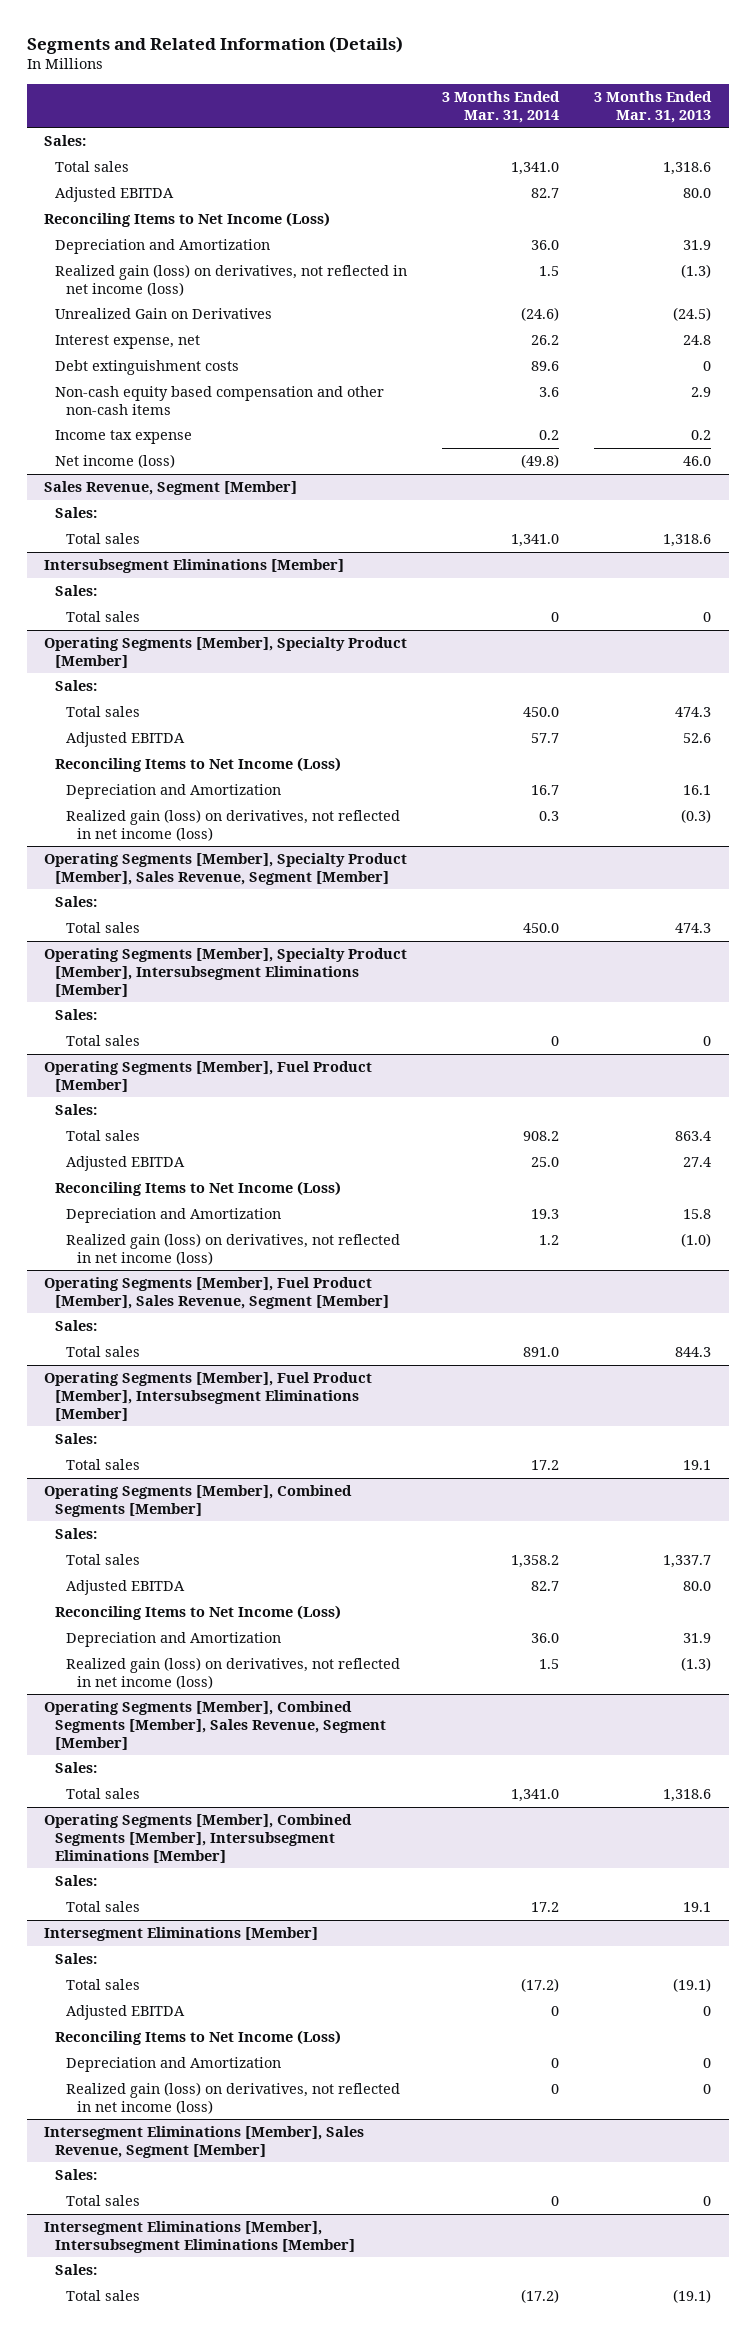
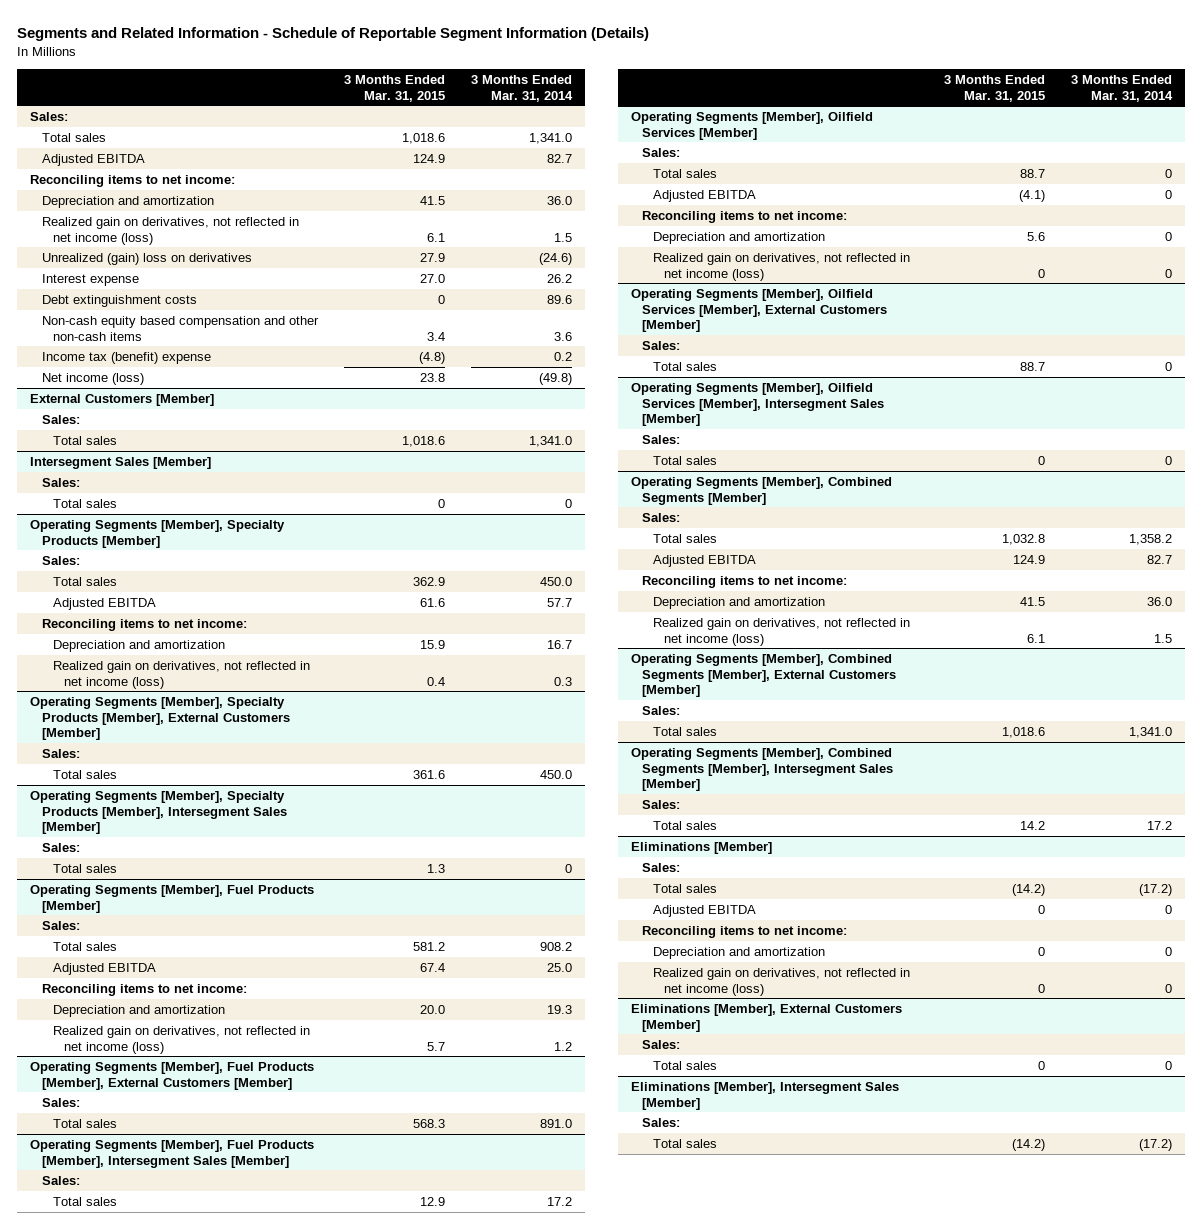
- Segments and Related Information (Details)
+ Segments and Related Information - Schedule of Reportable Segment Information (Details)
- | 3 Months Ended Mar. 31, 2014 | 3 Months Ended Mar. 31, 2013
+ | 3 Months Ended Mar. 31, 2015 | 3 Months Ended Mar. 31, 2014
- Reconciling Items to Net Income (Loss)
- Depreciation and Amortization | 36.0 | 31.9
- Realized gain (loss) on derivatives, not reflected in net income (loss) | 1.5 | (1.3)
- Unrealized Gain on Derivatives | (24.6) | (24.5)
- Interest expense, net | 26.2 | 24.8
+ Reconciling items to net income:
+ Depreciation and amortization | 41.5 | 36.0
+ Realized gain on derivatives, not reflected in net income (loss) | 6.1 | 1.5
+ Unrealized (gain) loss on derivatives | 27.9 | (24.6)
+ Interest expense | 27.0 | 26.2
- Income tax expense | 0.2 | 0.2
+ Income tax (benefit) expense | (4.8) | 0.2
- Sales Revenue, Segment [Member]
+ External Customers [Member]
- Intersubsegment Eliminations [Member]
+ Intersegment Sales [Member]
- Operating Segments [Member], Specialty Product [Member]
+ Operating Segments [Member], Specialty Products [Member]
- Reconciling Items to Net Income (Loss)
- Depreciation and Amortization | 16.7 | 16.1
- Realized gain (loss) on derivatives, not reflected in net income (loss) | 0.3 | (0.3)
- Operating Segments [Member], Specialty Product [Member], Sales Revenue, Segment [Member]
+ Reconciling items to net income:
+ Depreciation and amortization | 15.9 | 16.7
+ Realized gain on derivatives, not reflected in net income (loss) | 0.4 | 0.3
+ Operating Segments [Member], Specialty Products [Member], External Customers [Member]
- Operating Segments [Member], Specialty Product [Member], Intersubsegment Eliminations [Member]
+ Operating Segments [Member], Specialty Products [Member], Intersegment Sales [Member]
- Operating Segments [Member], Fuel Product [Member]
+ Operating Segments [Member], Fuel Products [Member]
- Reconciling Items to Net Income (Loss)
- Depreciation and Amortization | 19.3 | 15.8
- Realized gain (loss) on derivatives, not reflected in net income (loss) | 1.2 | (1.0)
- Operating Segments [Member], Fuel Product [Member], Sales Revenue, Segment [Member]
+ Reconciling items to net income:
+ Depreciation and amortization | 20.0 | 19.3
+ Realized gain on derivatives, not reflected in net income (loss) | 5.7 | 1.2
+ Operating Segments [Member], Fuel Products [Member], External Customers [Member]
- Operating Segments [Member], Fuel Product [Member], Intersubsegment Eliminations [Member]
+ Operating Segments [Member], Fuel Products [Member], Intersegment Sales [Member]
+ Operating Segments [Member], Oilfield Services [Member]
+ Sales:
+ Total sales | 88.7 | 0
+ Adjusted EBITDA | (4.1) | 0
+ Reconciling items to net income:
+ Depreciation and amortization | 5.6 | 0
+ Realized gain on derivatives, not reflected in net income (loss) | 0 | 0
+ Operating Segments [Member], Oilfield Services [Member], External Customers [Member]
+ Sales:
+ Total sales | 88.7 | 0
+ Operating Segments [Member], Oilfield Services [Member], Intersegment Sales [Member]
+ Sales:
+ Total sales | 0 | 0
@ Operating Segments [Member], Combined Segments [Member]
- Reconciling Items to Net Income (Loss)
- Depreciation and Amortization | 36.0 | 31.9
- Realized gain (loss) on derivatives, not reflected in net income (loss) | 1.5 | (1.3)
- Operating Segments [Member], Combined Segments [Member], Sales Revenue, Segment [Member]
@ Operating Segments [Member], Combined Segments [Member]
+ Reconciling items to net income:
+ Depreciation and amortization | 41.5 | 36.0
+ Realized gain on derivatives, not reflected in net income (loss) | 6.1 | 1.5
+ Operating Segments [Member], Combined Segments [Member], External Customers [Member]
- Operating Segments [Member], Combined Segments [Member], Intersubsegment Eliminations [Member]
+ Operating Segments [Member], Combined Segments [Member], Intersegment Sales [Member]
- Intersegment Eliminations [Member]
+ Eliminations [Member]
- Reconciling Items to Net Income (Loss)
- Depreciation and Amortization | 0 | 0
- Realized gain (loss) on derivatives, not reflected in net income (loss) | 0 | 0
- Intersegment Eliminations [Member], Sales Revenue, Segment [Member]
+ Reconciling items to net income:
+ Depreciation and amortization | 0 | 0
+ Realized gain on derivatives, not reflected in net income (loss) | 0 | 0
+ Eliminations [Member], External Customers [Member]
- Intersegment Eliminations [Member], Intersubsegment Eliminations [Member]
+ Eliminations [Member], Intersegment Sales [Member]

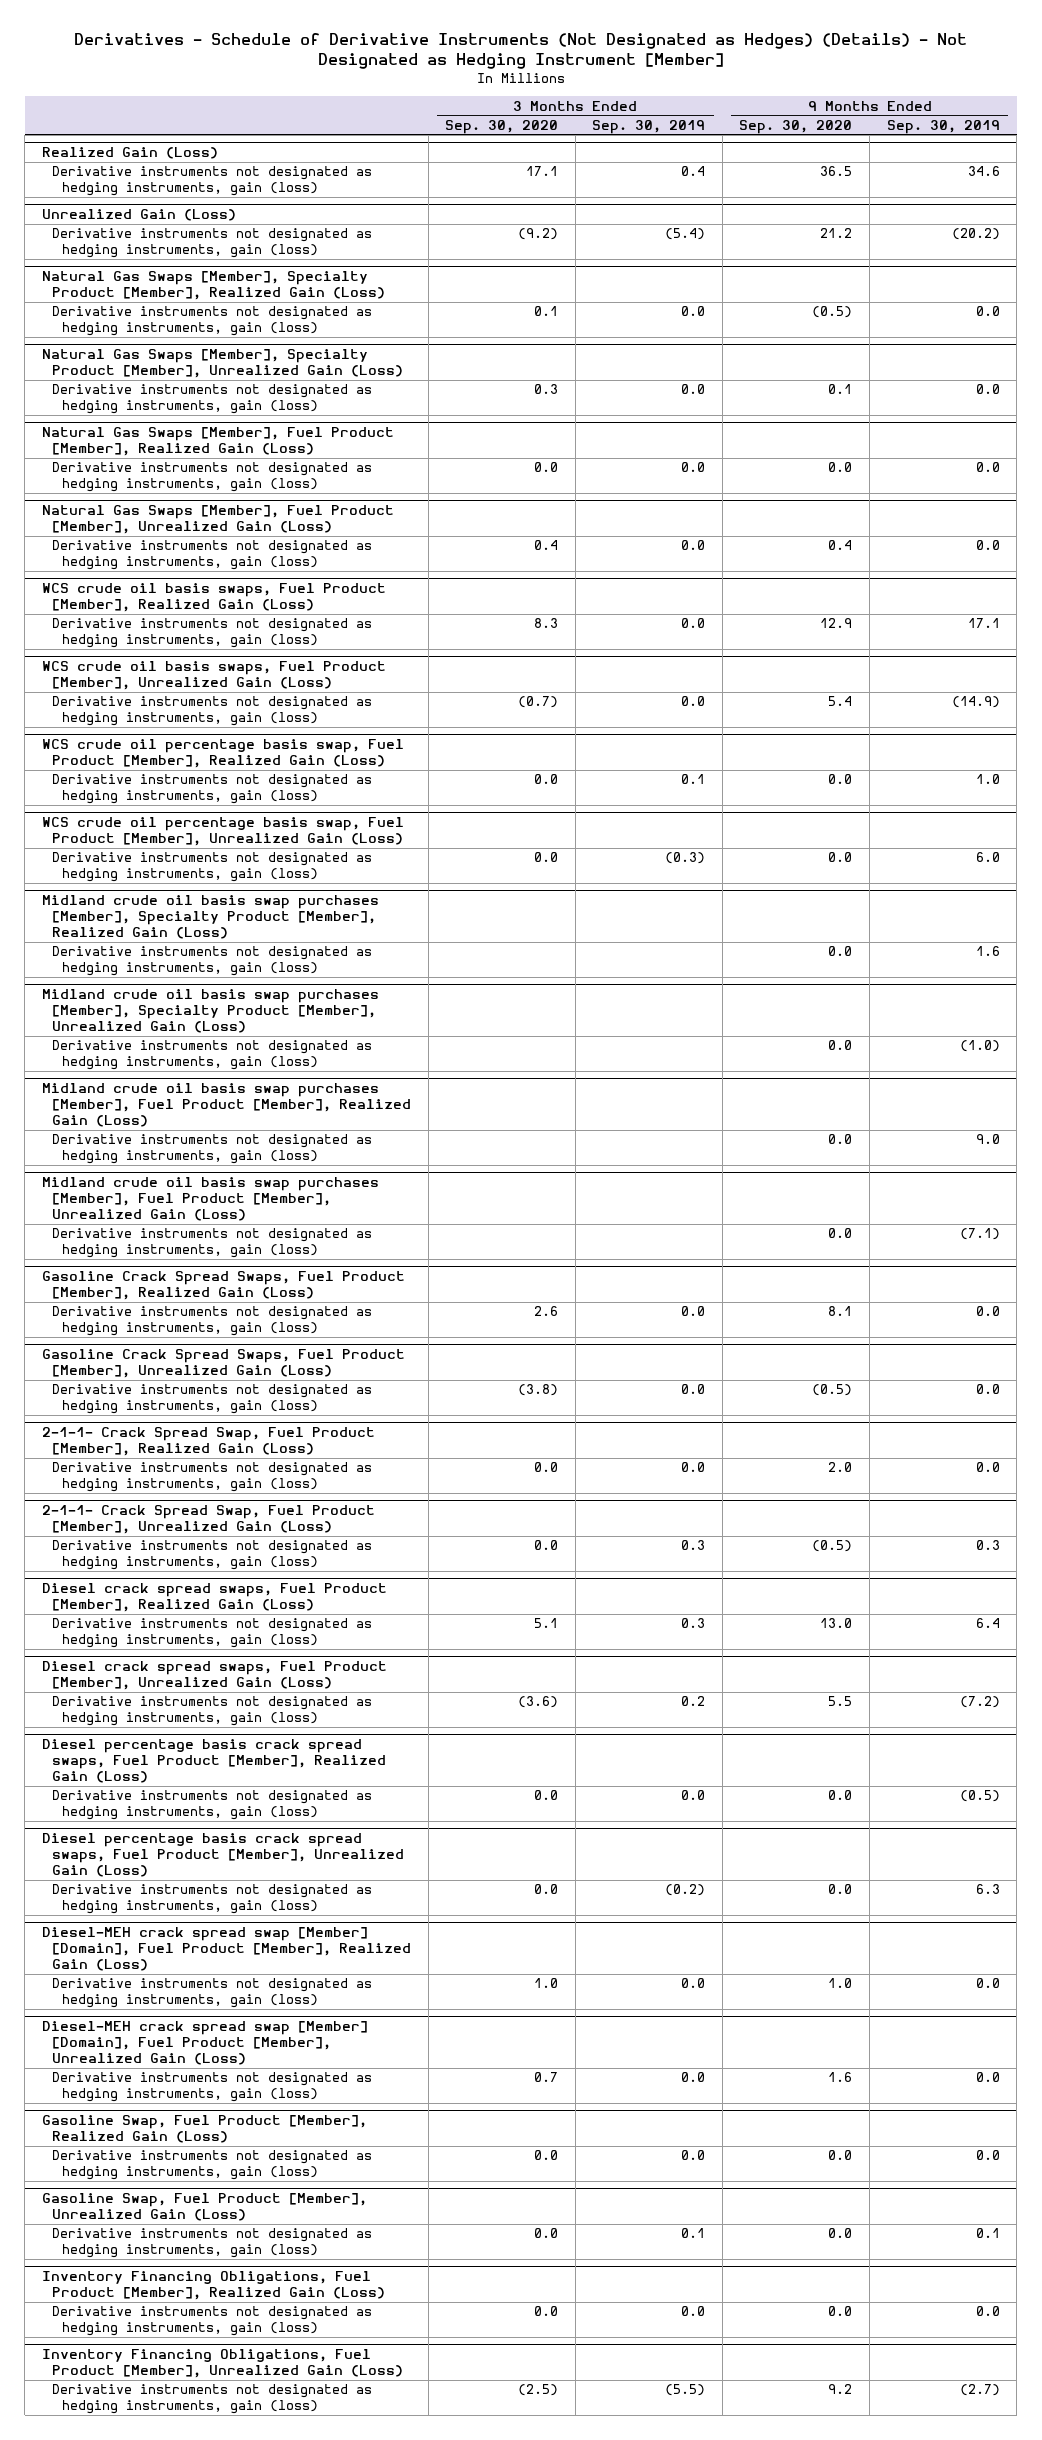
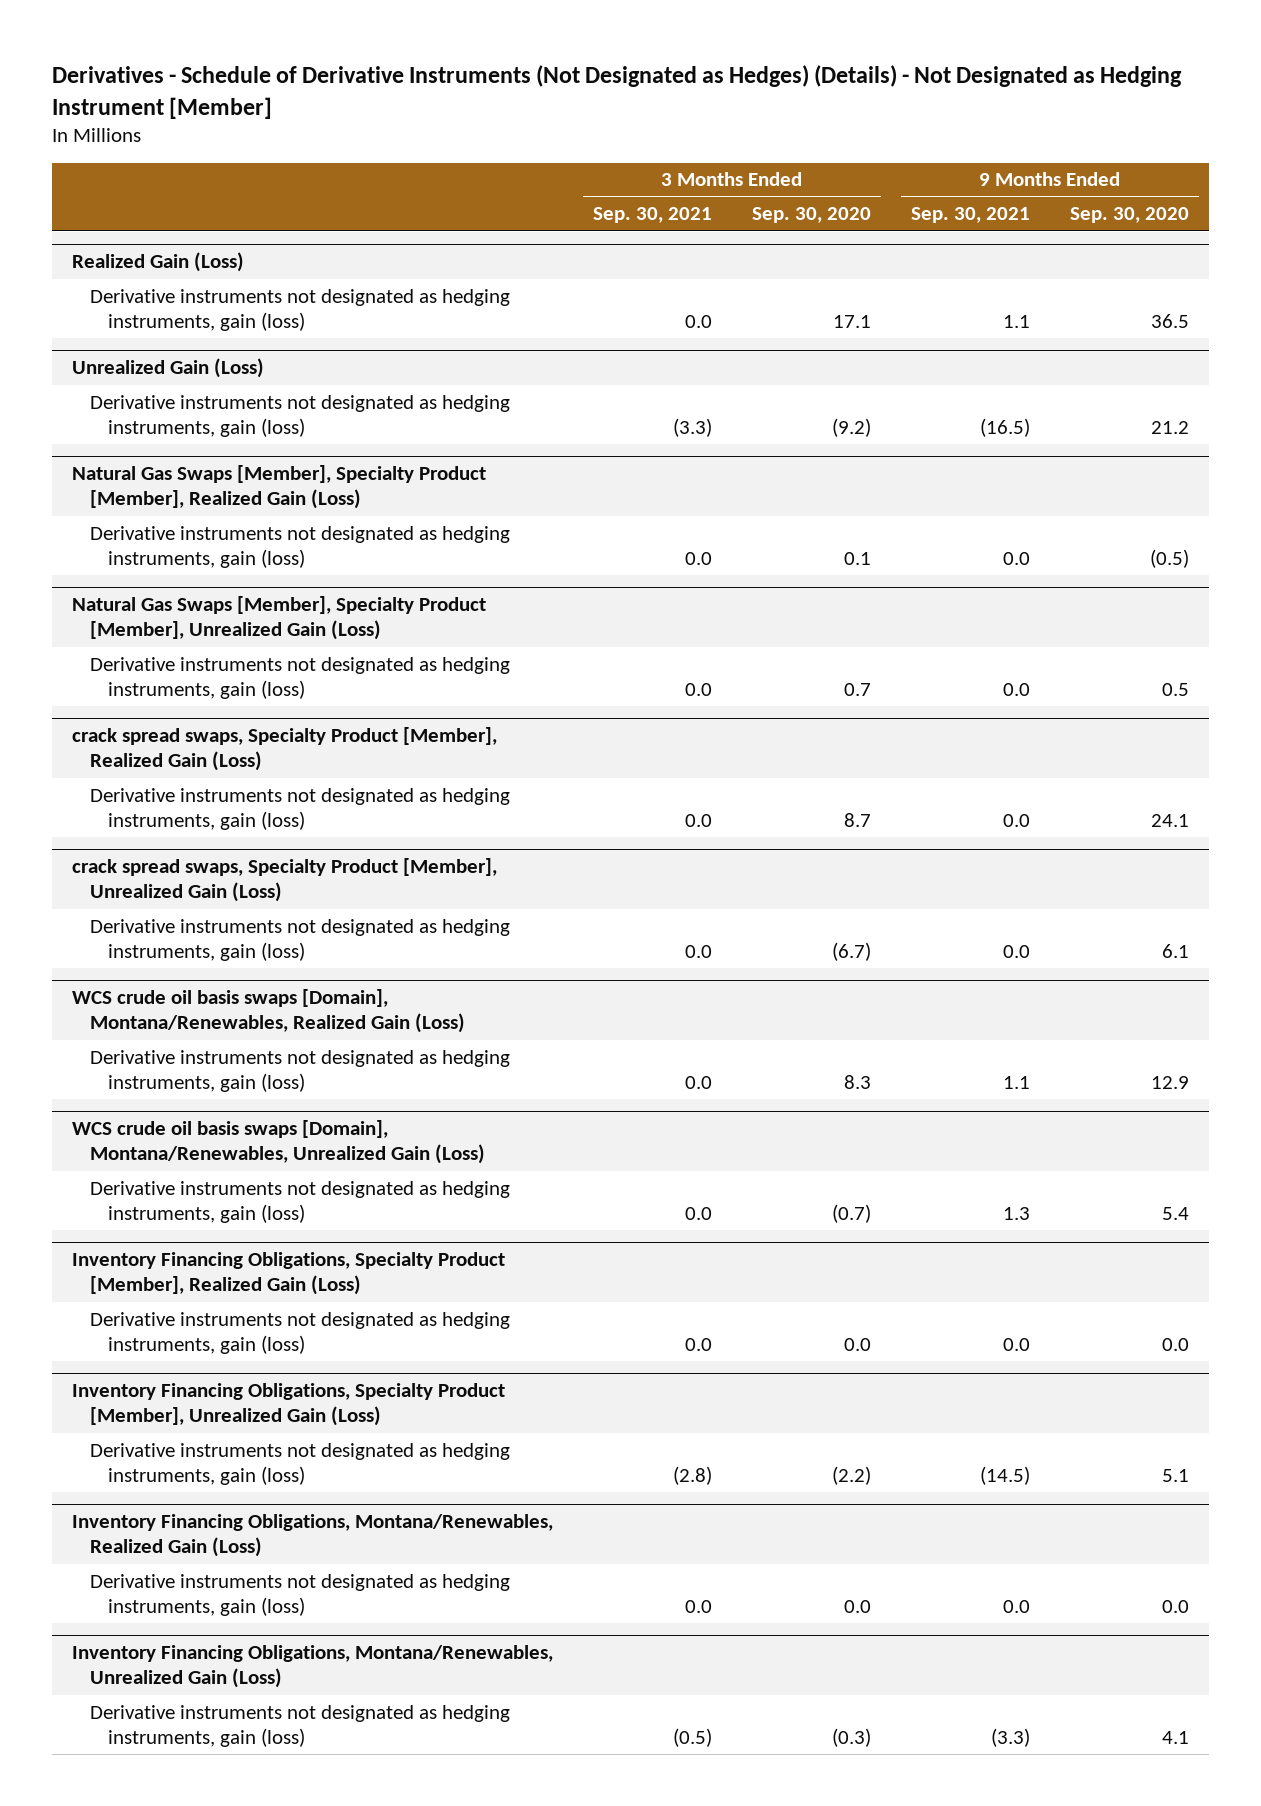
- | 3 Months Ended Sep. 30, 2020 | 3 Months Ended Sep. 30, 2019 | 9 Months Ended Sep. 30, 2020 | 9 Months Ended Sep. 30, 2019
+ | 3 Months Ended Sep. 30, 2021 | 3 Months Ended Sep. 30, 2020 | 9 Months Ended Sep. 30, 2021 | 9 Months Ended Sep. 30, 2020
@ Natural Gas Swaps [Member], Specialty Product [Member], Unrealized Gain (Loss)
- Derivative instruments not designated as hedging instruments, gain (loss) | 0.3 | 0.0 | 0.1 | 0.0
- Natural Gas Swaps [Member], Fuel Product [Member], Realized Gain (Loss)
- Derivative instruments not designated as hedging instruments, gain (loss) | 0.0 | 0.0 | 0.0 | 0.0
- Natural Gas Swaps [Member], Fuel Product [Member], Unrealized Gain (Loss)
- Derivative instruments not designated as hedging instruments, gain (loss) | 0.4 | 0.0 | 0.4 | 0.0
- WCS crude oil basis swaps, Fuel Product [Member], Realized Gain (Loss)
@ Natural Gas Swaps [Member], Specialty Product [Member], Unrealized Gain (Loss)
+ Derivative instruments not designated as hedging instruments, gain (loss) | 0.0 | 0.7 | 0.0 | 0.5
+ crack spread swaps, Specialty Product [Member], Realized Gain (Loss)
+ Derivative instruments not designated as hedging instruments, gain (loss) | 0.0 | 8.7 | 0.0 | 24.1
+ crack spread swaps, Specialty Product [Member], Unrealized Gain (Loss)
+ Derivative instruments not designated as hedging instruments, gain (loss) | 0.0 | (6.7) | 0.0 | 6.1
+ WCS crude oil basis swaps [Domain], Montana/Renewables, Realized Gain (Loss)
- WCS crude oil basis swaps, Fuel Product [Member], Unrealized Gain (Loss)
+ WCS crude oil basis swaps [Domain], Montana/Renewables, Unrealized Gain (Loss)
- WCS crude oil percentage basis swap, Fuel Product [Member], Realized Gain (Loss)
- Derivative instruments not designated as hedging instruments, gain (loss) | 0.0 | 0.1 | 0.0 | 1.0
- WCS crude oil percentage basis swap, Fuel Product [Member], Unrealized Gain (Loss)
- Derivative instruments not designated as hedging instruments, gain (loss) | 0.0 | (0.3) | 0.0 | 6.0
- Midland crude oil basis swap purchases [Member], Specialty Product [Member], Realized Gain (Loss)
- Derivative instruments not designated as hedging instruments, gain (loss) | | | 0.0 | 1.6
- Midland crude oil basis swap purchases [Member], Specialty Product [Member], Unrealized Gain (Loss)
- Derivative instruments not designated as hedging instruments, gain (loss) | | | 0.0 | (1.0)
- Midland crude oil basis swap purchases [Member], Fuel Product [Member], Realized Gain (Loss)
- Derivative instruments not designated as hedging instruments, gain (loss) | | | 0.0 | 9.0
- Midland crude oil basis swap purchases [Member], Fuel Product [Member], Unrealized Gain (Loss)
- Derivative instruments not designated as hedging instruments, gain (loss) | | | 0.0 | (7.1)
- Gasoline Crack Spread Swaps, Fuel Product [Member], Realized Gain (Loss)
- Derivative instruments not designated as hedging instruments, gain (loss) | 2.6 | 0.0 | 8.1 | 0.0
- Gasoline Crack Spread Swaps, Fuel Product [Member], Unrealized Gain (Loss)
- Derivative instruments not designated as hedging instruments, gain (loss) | (3.8) | 0.0 | (0.5) | 0.0
- 2-1-1- Crack Spread Swap, Fuel Product [Member], Realized Gain (Loss)
- Derivative instruments not designated as hedging instruments, gain (loss) | 0.0 | 0.0 | 2.0 | 0.0
- 2-1-1- Crack Spread Swap, Fuel Product [Member], Unrealized Gain (Loss)
- Derivative instruments not designated as hedging instruments, gain (loss) | 0.0 | 0.3 | (0.5) | 0.3
- Diesel crack spread swaps, Fuel Product [Member], Realized Gain (Loss)
- Derivative instruments not designated as hedging instruments, gain (loss) | 5.1 | 0.3 | 13.0 | 6.4
- Diesel crack spread swaps, Fuel Product [Member], Unrealized Gain (Loss)
- Derivative instruments not designated as hedging instruments, gain (loss) | (3.6) | 0.2 | 5.5 | (7.2)
- Diesel percentage basis crack spread swaps, Fuel Product [Member], Realized Gain (Loss)
- Derivative instruments not designated as hedging instruments, gain (loss) | 0.0 | 0.0 | 0.0 | (0.5)
- Diesel percentage basis crack spread swaps, Fuel Product [Member], Unrealized Gain (Loss)
- Derivative instruments not designated as hedging instruments, gain (loss) | 0.0 | (0.2) | 0.0 | 6.3
- Diesel-MEH crack spread swap [Member] [Domain], Fuel Product [Member], Realized Gain (Loss)
- Derivative instruments not designated as hedging instruments, gain (loss) | 1.0 | 0.0 | 1.0 | 0.0
- Diesel-MEH crack spread swap [Member] [Domain], Fuel Product [Member], Unrealized Gain (Loss)
- Derivative instruments not designated as hedging instruments, gain (loss) | 0.7 | 0.0 | 1.6 | 0.0
- Gasoline Swap, Fuel Product [Member], Realized Gain (Loss)
- Derivative instruments not designated as hedging instruments, gain (loss) | 0.0 | 0.0 | 0.0 | 0.0
- Gasoline Swap, Fuel Product [Member], Unrealized Gain (Loss)
+ Inventory Financing Obligations, Specialty Product [Member], Realized Gain (Loss)
- Inventory Financing Obligations, Fuel Product [Member], Realized Gain (Loss)
+ Inventory Financing Obligations, Specialty Product [Member], Unrealized Gain (Loss)
+ Derivative instruments not designated as hedging instruments, gain (loss) | (2.8) | (2.2) | (14.5) | 5.1
+ Inventory Financing Obligations, Montana/Renewables, Realized Gain (Loss)
- Inventory Financing Obligations, Fuel Product [Member], Unrealized Gain (Loss)
- Derivative instruments not designated as hedging instruments, gain (loss) | (2.5) | (5.5) | 9.2 | (2.7)
+ Inventory Financing Obligations, Montana/Renewables, Unrealized Gain (Loss)
+ Derivative instruments not designated as hedging instruments, gain (loss) | (0.5) | (0.3) | (3.3) | 4.1

